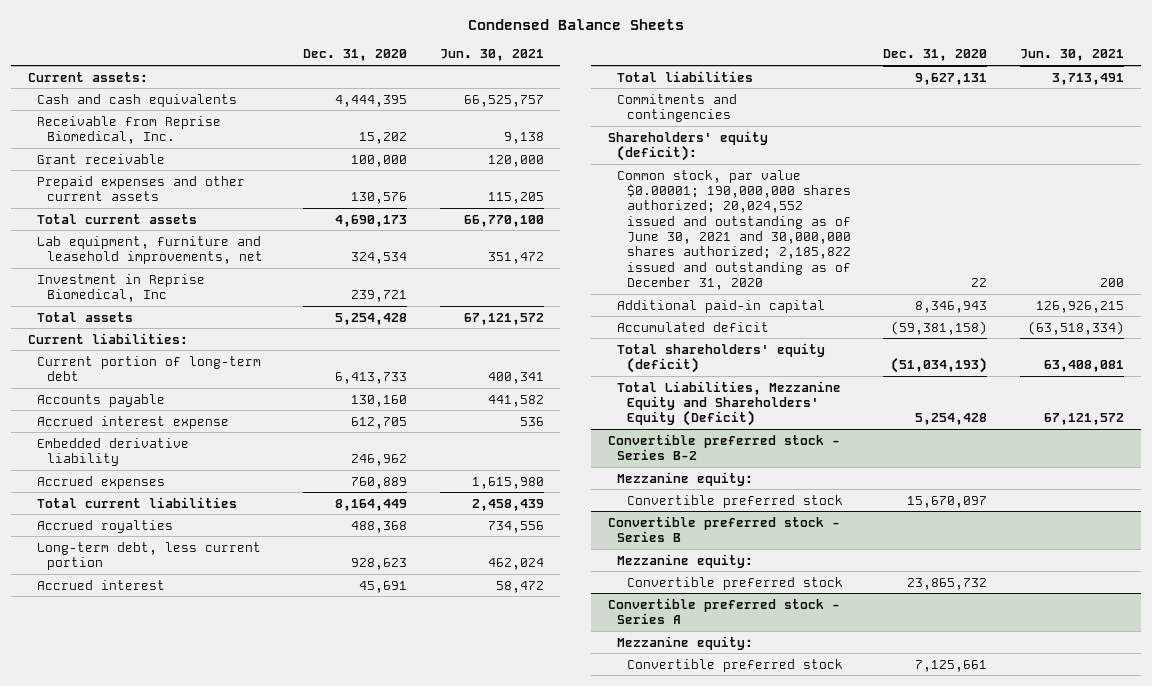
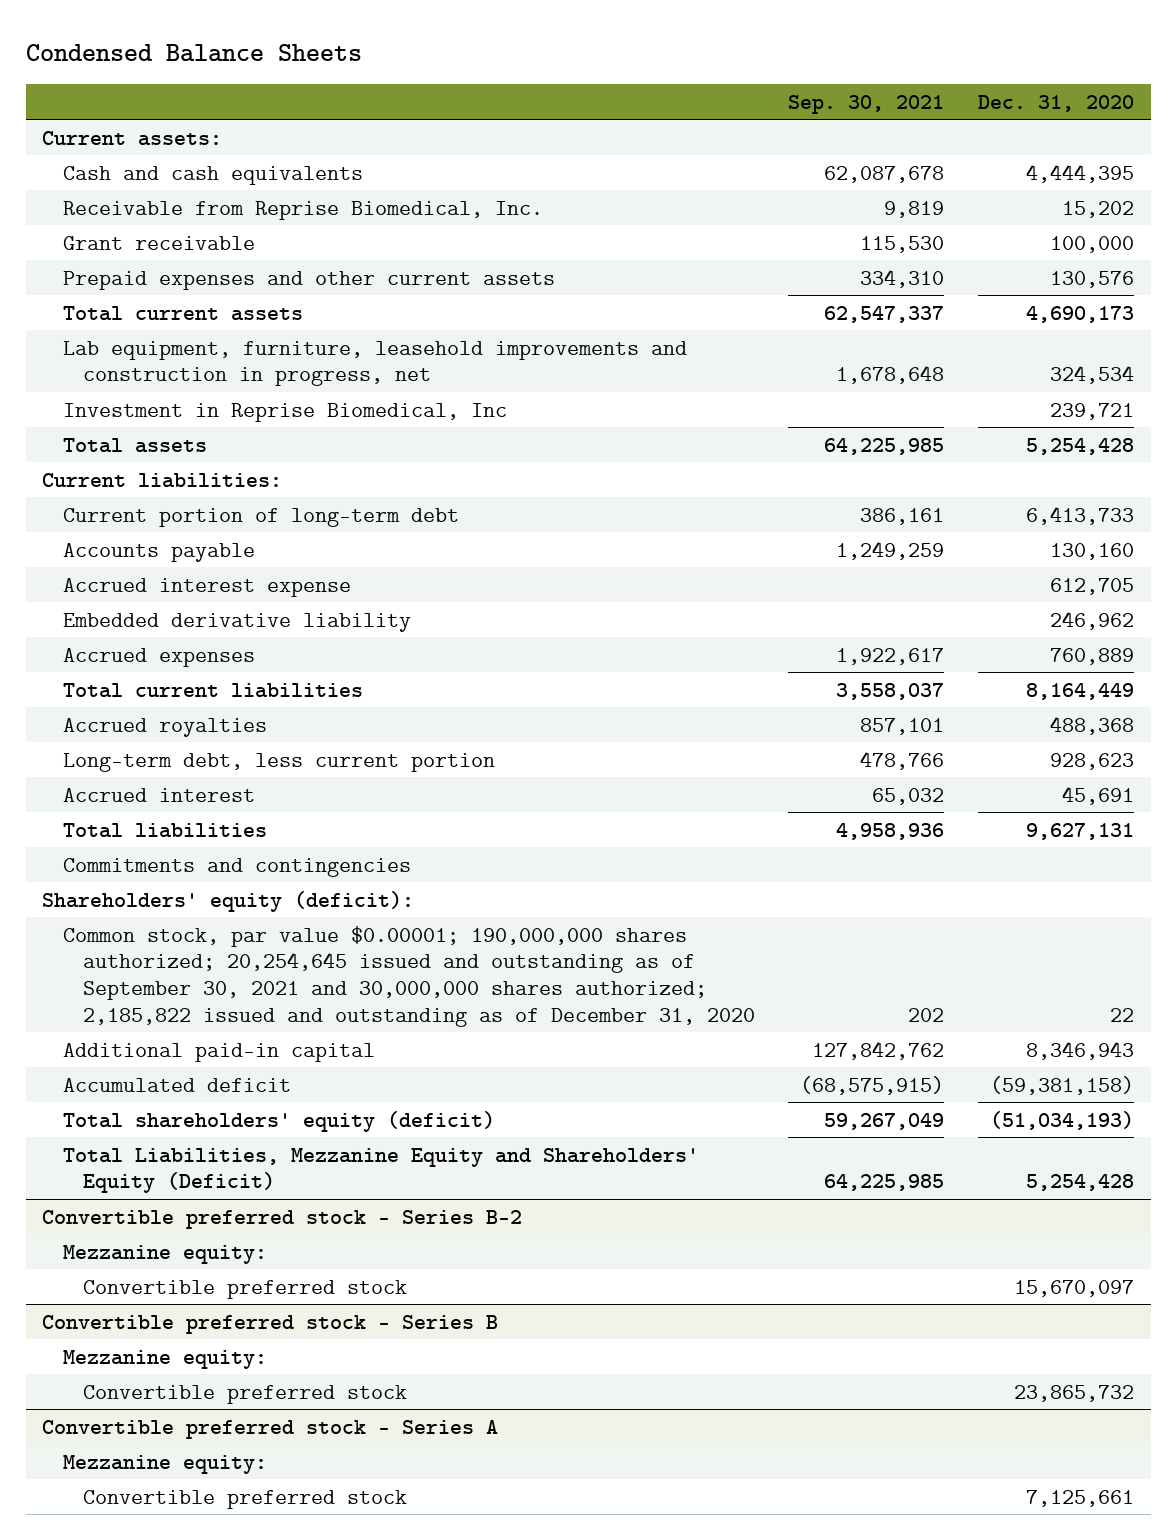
- | Dec. 31, 2020 | Jun. 30, 2021
+ | Sep. 30, 2021 | Dec. 31, 2020
- Lab equipment, furniture and leasehold improvements, net | 324,534 | 351,472
+ Lab equipment, furniture, leasehold improvements and construction in progress, net | 1,678,648 | 324,534
- Common stock, par value $0.00001; 190,000,000 shares authorized; 20,024,552 issued and outstanding as of June 30, 2021 and 30,000,000 shares authorized; 2,185,822 issued and outstanding as of December 31, 2020 | 22 | 200
+ Common stock, par value $0.00001; 190,000,000 shares authorized; 20,254,645 issued and outstanding as of September 30, 2021 and 30,000,000 shares authorized; 2,185,822 issued and outstanding as of December 31, 2020 | 202 | 22

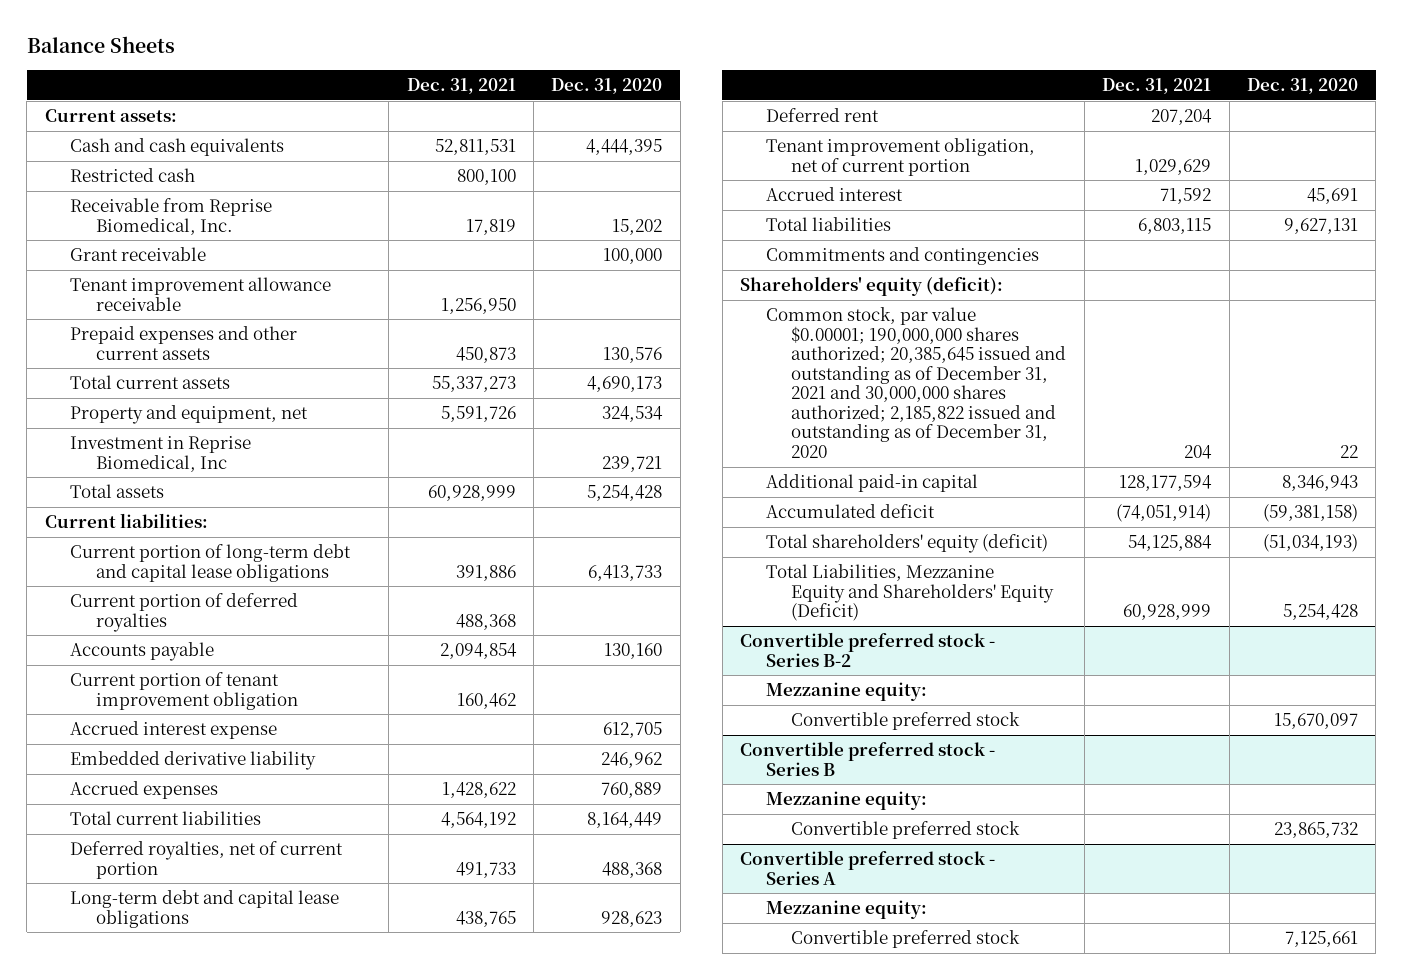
- Condensed Balance Sheets
+ Balance Sheets
- | Sep. 30, 2021 | Dec. 31, 2020
+ | Dec. 31, 2021 | Dec. 31, 2020
+ Restricted cash | 800,100 |
+ Tenant improvement allowance receivable | 1,256,950 |
- Lab equipment, furniture, leasehold improvements and construction in progress, net | 1,678,648 | 324,534
+ Property and equipment, net | 5,591,726 | 324,534
- Current portion of long-term debt | 386,161 | 6,413,733
+ Current portion of long-term debt and capital lease obligations | 391,886 | 6,413,733
+ Current portion of deferred royalties | 488,368 |
+ Current portion of tenant improvement obligation | 160,462 |
- Accrued royalties | 857,101 | 488,368
- Long-term debt, less current portion | 478,766 | 928,623
+ Deferred royalties, net of current portion | 491,733 | 488,368
+ Long-term debt and capital lease obligations | 438,765 | 928,623
+ Deferred rent | 207,204 |
+ Tenant improvement obligation, net of current portion | 1,029,629 |
- Common stock, par value $0.00001; 190,000,000 shares authorized; 20,254,645 issued and outstanding as of September 30, 2021 and 30,000,000 shares authorized; 2,185,822 issued and outstanding as of December 31, 2020 | 202 | 22
+ Common stock, par value $0.00001; 190,000,000 shares authorized; 20,385,645 issued and outstanding as of December 31, 2021 and 30,000,000 shares authorized; 2,185,822 issued and outstanding as of December 31, 2020 | 204 | 22

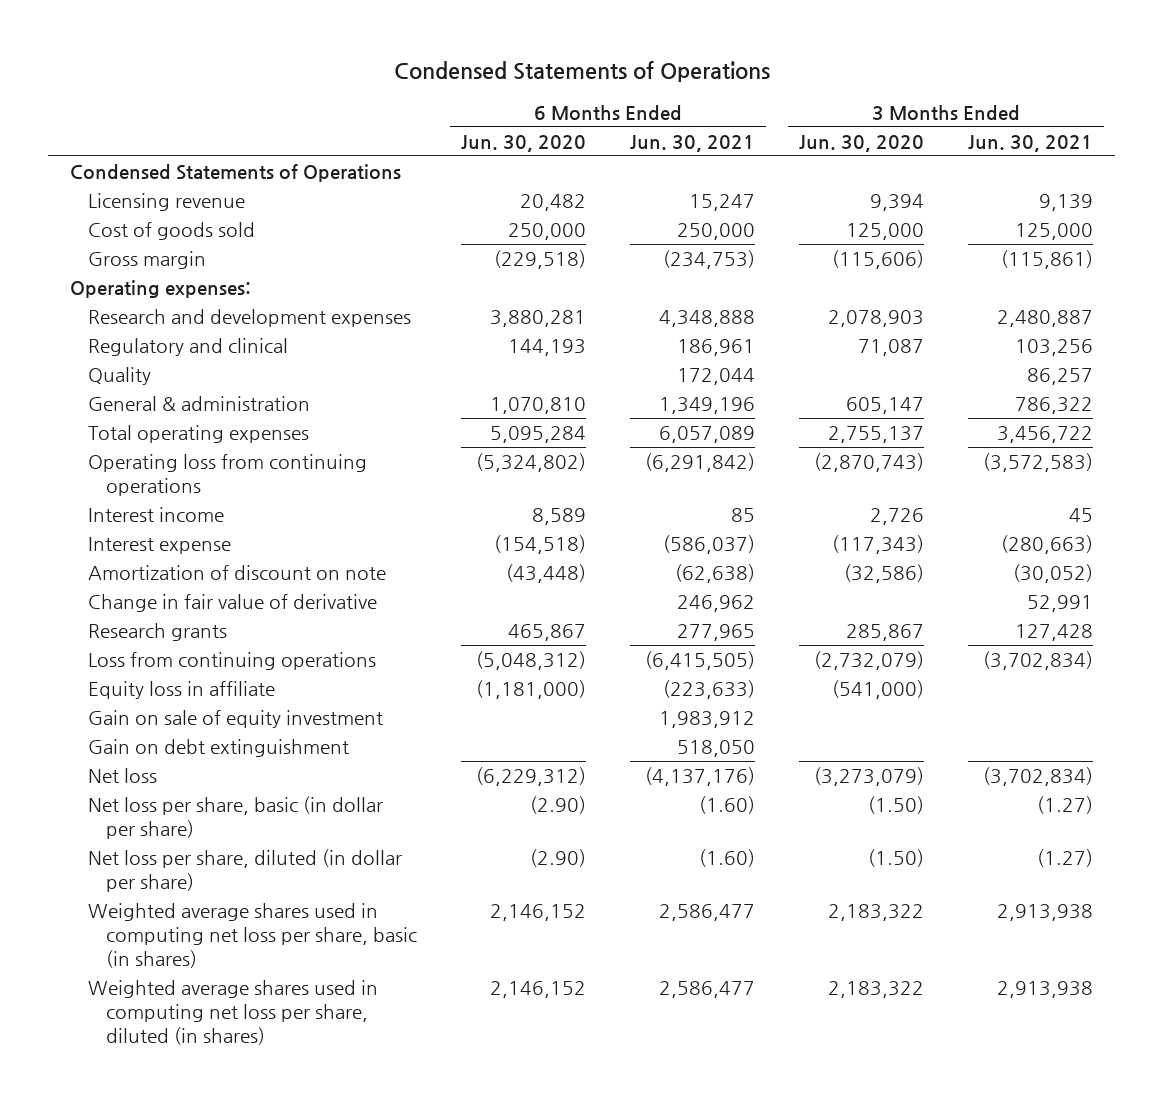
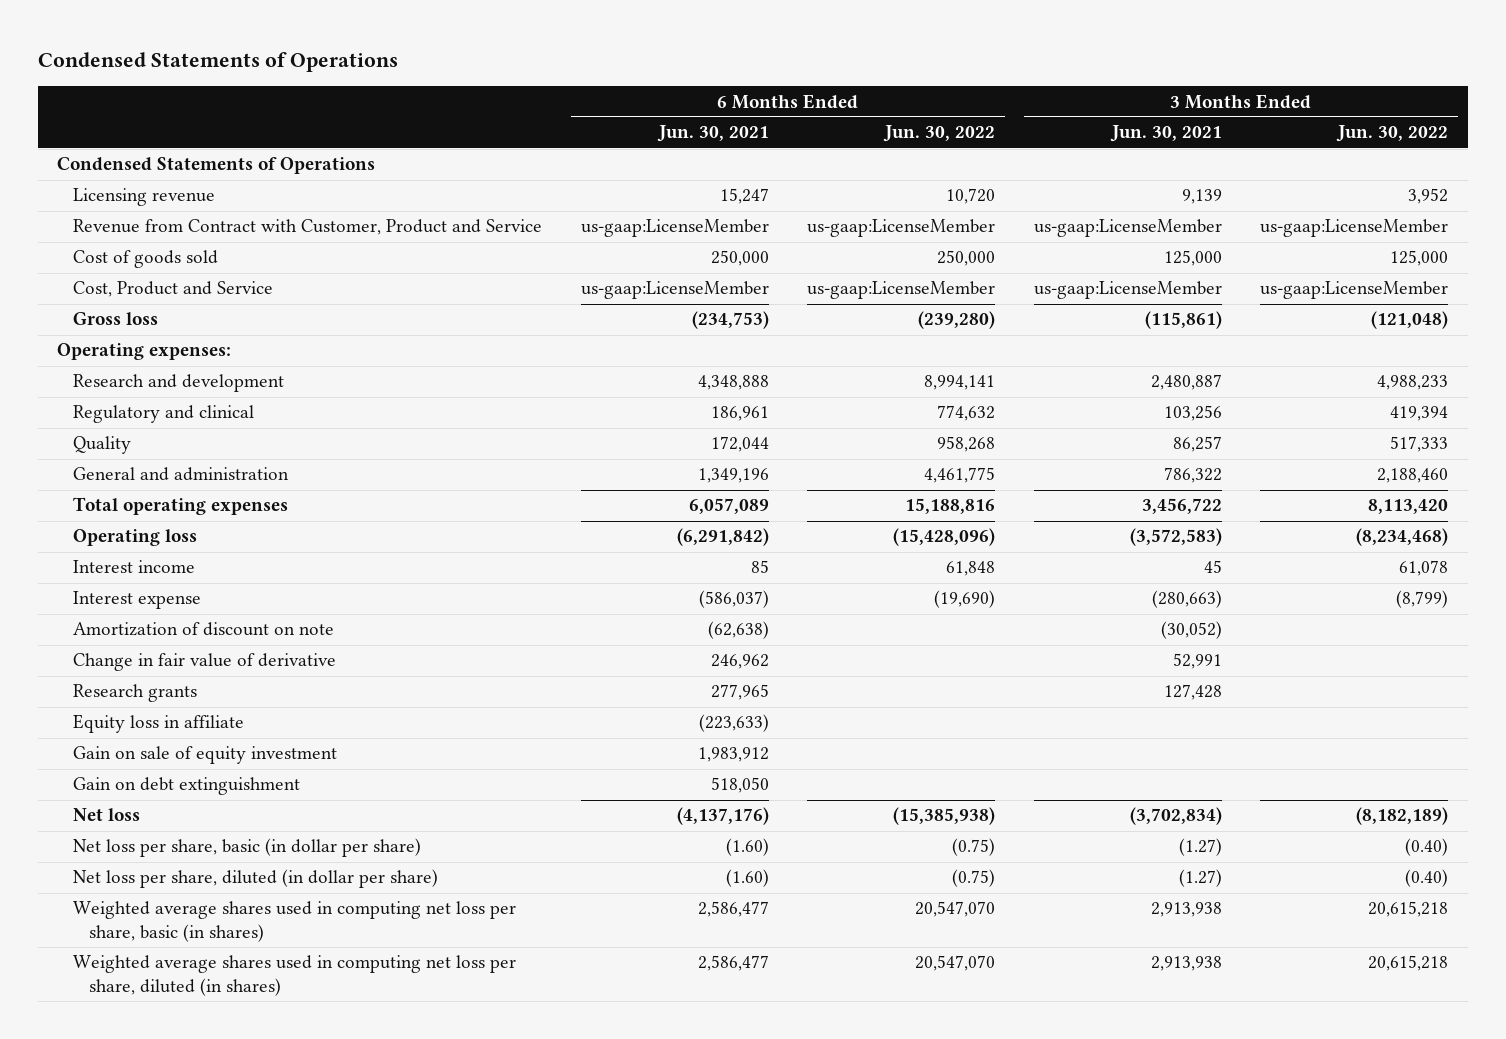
- | 6 Months Ended Jun. 30, 2020 | 6 Months Ended Jun. 30, 2021 | 3 Months Ended Jun. 30, 2020 | 3 Months Ended Jun. 30, 2021
+ | 6 Months Ended Jun. 30, 2021 | 6 Months Ended Jun. 30, 2022 | 3 Months Ended Jun. 30, 2021 | 3 Months Ended Jun. 30, 2022
+ Revenue from Contract with Customer, Product and Service | us-gaap:LicenseMember | us-gaap:LicenseMember | us-gaap:LicenseMember | us-gaap:LicenseMember
- Gross margin | (229,518) | (234,753) | (115,606) | (115,861)
+ Cost, Product and Service | us-gaap:LicenseMember | us-gaap:LicenseMember | us-gaap:LicenseMember | us-gaap:LicenseMember
+ Gross loss | (234,753) | (239,280) | (115,861) | (121,048)
- Research and development expenses | 3,880,281 | 4,348,888 | 2,078,903 | 2,480,887
+ Research and development | 4,348,888 | 8,994,141 | 2,480,887 | 4,988,233
- General & administration | 1,070,810 | 1,349,196 | 605,147 | 786,322
+ General and administration | 1,349,196 | 4,461,775 | 786,322 | 2,188,460
- Operating loss from continuing operations | (5,324,802) | (6,291,842) | (2,870,743) | (3,572,583)
+ Operating loss | (6,291,842) | (15,428,096) | (3,572,583) | (8,234,468)
- Loss from continuing operations | (5,048,312) | (6,415,505) | (2,732,079) | (3,702,834)

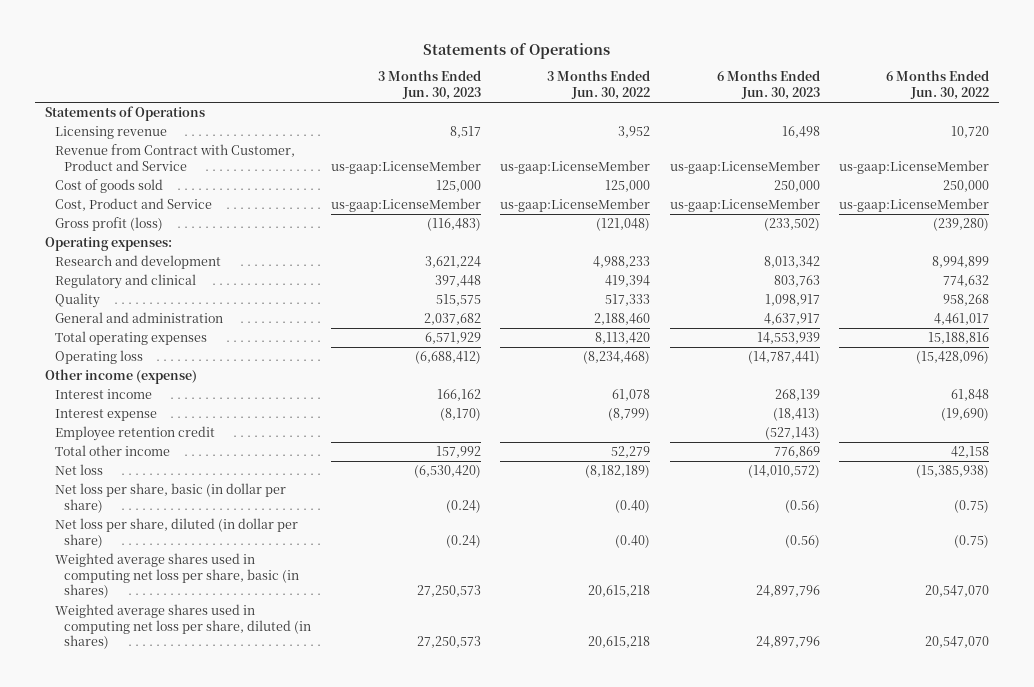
- Condensed Statements of Operations
+ Statements of Operations
- | 6 Months Ended Jun. 30, 2021 | 6 Months Ended Jun. 30, 2022 | 3 Months Ended Jun. 30, 2021 | 3 Months Ended Jun. 30, 2022
+ | 3 Months Ended Jun. 30, 2023 | 3 Months Ended Jun. 30, 2022 | 6 Months Ended Jun. 30, 2023 | 6 Months Ended Jun. 30, 2022
- Condensed Statements of Operations
+ Statements of Operations
- Gross loss | (234,753) | (239,280) | (115,861) | (121,048)
+ Gross profit (loss) | (116,483) | (121,048) | (233,502) | (239,280)
- Research and development | 4,348,888 | 8,994,141 | 2,480,887 | 4,988,233
+ Research and development | 3,621,224 | 4,988,233 | 8,013,342 | 8,994,899
- General and administration | 1,349,196 | 4,461,775 | 786,322 | 2,188,460
+ General and administration | 2,037,682 | 2,188,460 | 4,637,917 | 4,461,017
+ Other income (expense)
- Amortization of discount on note | (62,638) | | (30,052) |
- Change in fair value of derivative | 246,962 | | 52,991 |
- Research grants | 277,965 | | 127,428 |
- Equity loss in affiliate | (223,633) | | |
- Gain on sale of equity investment | 1,983,912 | | |
- Gain on debt extinguishment | 518,050 | | |
+ Employee retention credit | | | (527,143) |
+ Total other income | 157,992 | 52,279 | 776,869 | 42,158

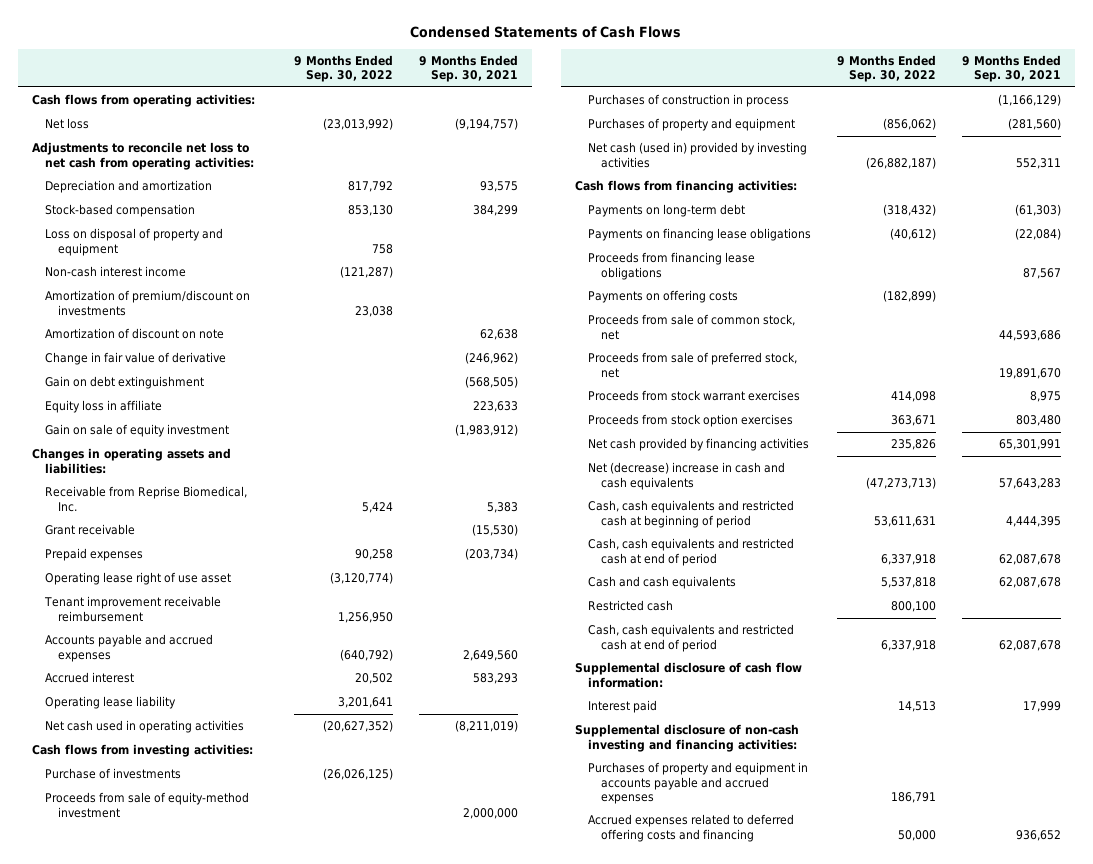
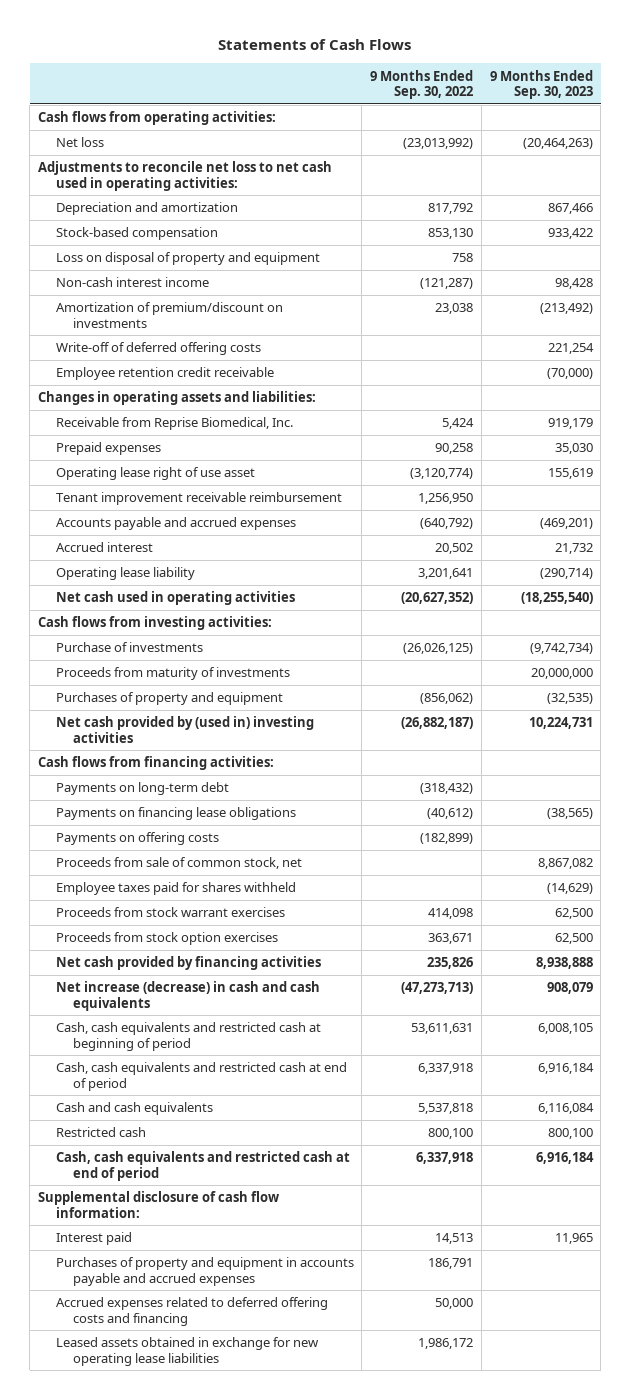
- Condensed Statements of Cash Flows
+ Statements of Cash Flows
- | 9 Months Ended Sep. 30, 2022 | 9 Months Ended Sep. 30, 2021
+ | 9 Months Ended Sep. 30, 2022 | 9 Months Ended Sep. 30, 2023
- Adjustments to reconcile net loss to net cash from operating activities:
+ Adjustments to reconcile net loss to net cash used in operating activities:
- Amortization of discount on note | | 62,638
- Change in fair value of derivative | | (246,962)
- Gain on debt extinguishment | | (568,505)
- Equity loss in affiliate | | 223,633
- Gain on sale of equity investment | | (1,983,912)
+ Write-off of deferred offering costs | | 221,254
+ Employee retention credit receivable | | (70,000)
- Grant receivable | | (15,530)
- Proceeds from sale of equity-method investment | | 2,000,000
- Purchases of construction in process | | (1,166,129)
+ Proceeds from maturity of investments | | 20,000,000
- Net cash (used in) provided by investing activities | (26,882,187) | 552,311
+ Net cash provided by (used in) investing activities | (26,882,187) | 10,224,731
- Proceeds from financing lease obligations | | 87,567
- Proceeds from sale of preferred stock, net | | 19,891,670
+ Employee taxes paid for shares withheld | | (14,629)
- Net (decrease) increase in cash and cash equivalents | (47,273,713) | 57,643,283
+ Net increase (decrease) in cash and cash equivalents | (47,273,713) | 908,079
- Supplemental disclosure of non-cash investing and financing activities:
+ Leased assets obtained in exchange for new operating lease liabilities | 1,986,172 |

